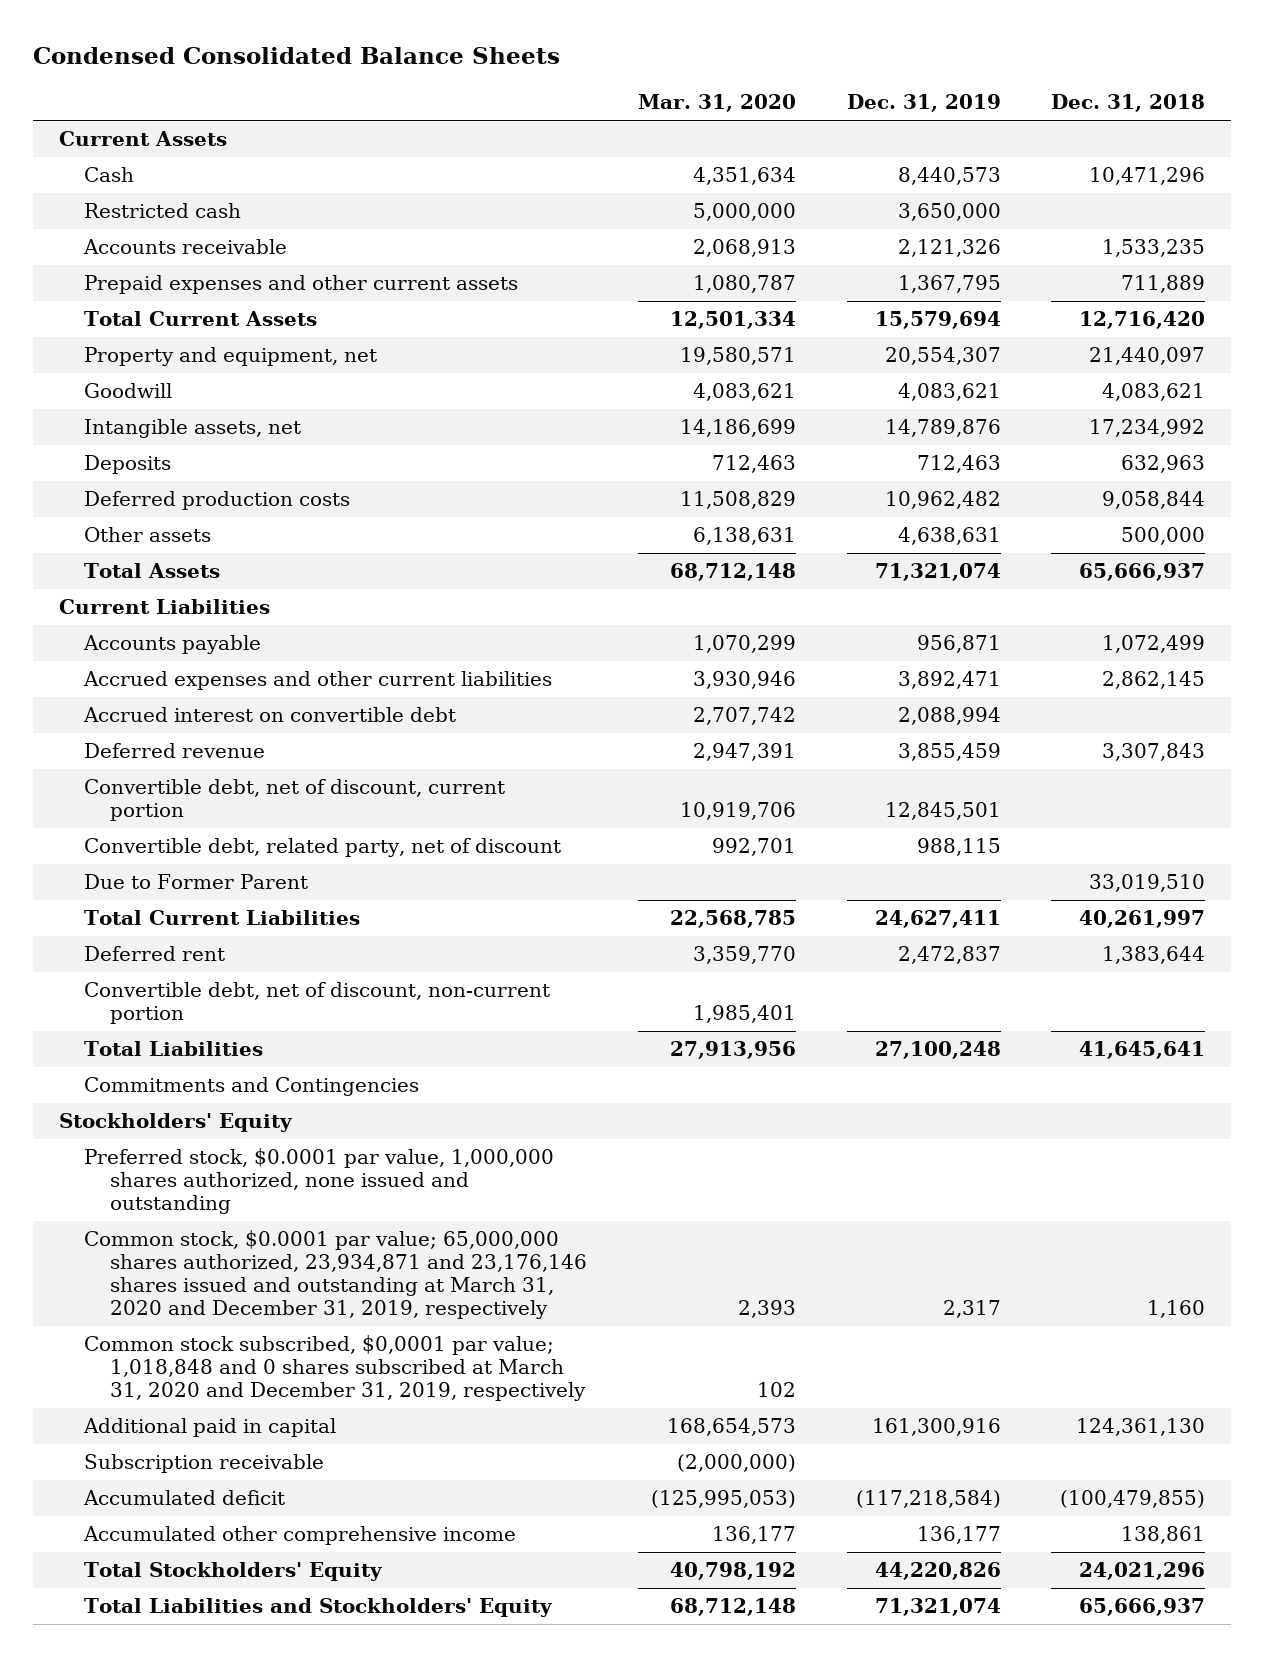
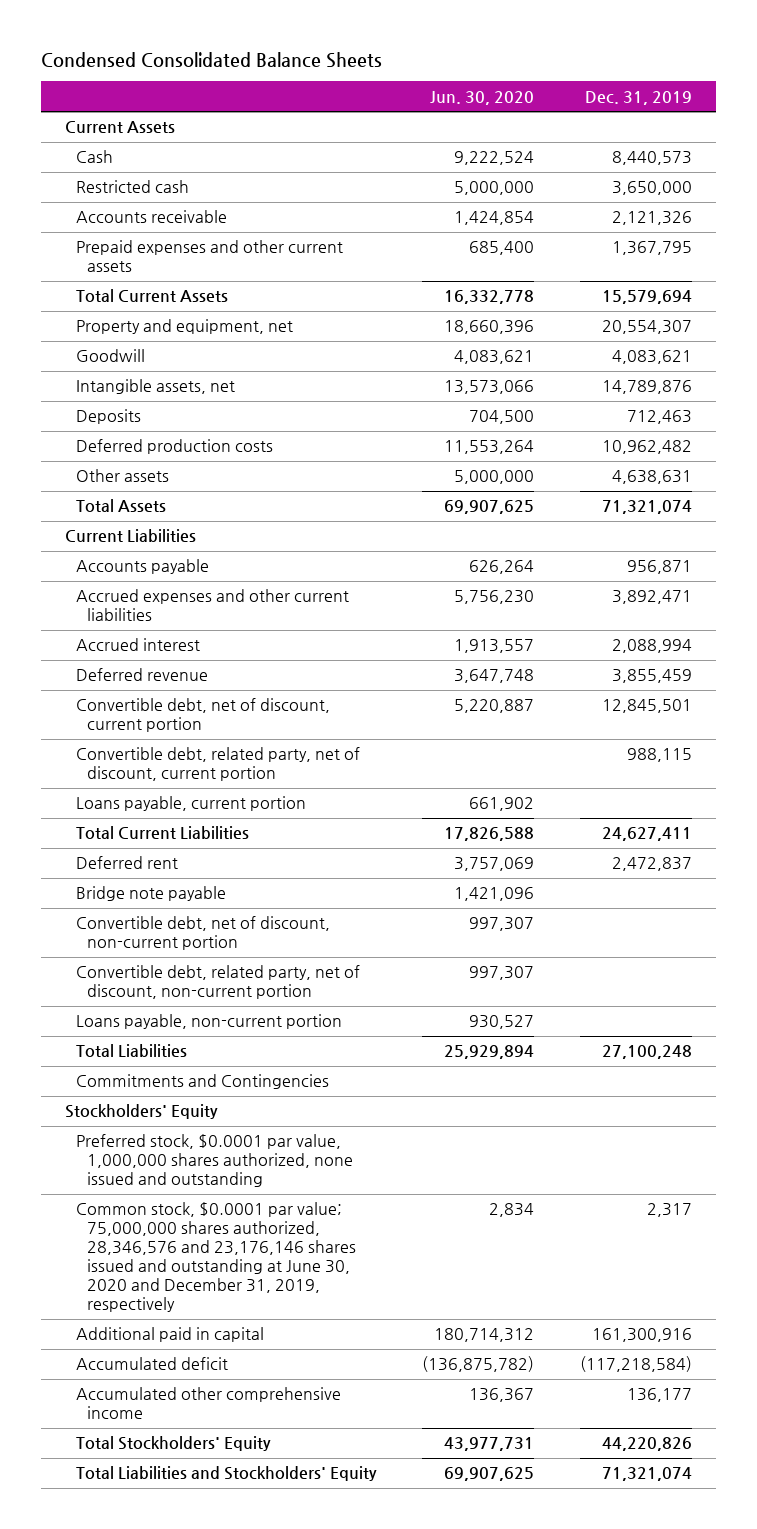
- | Mar. 31, 2020 | Dec. 31, 2019 | Dec. 31, 2018
+ | Jun. 30, 2020 | Dec. 31, 2019
- Accrued interest on convertible debt | 2,707,742 | 2,088,994 |
+ Accrued interest | 1,913,557 | 2,088,994
- Convertible debt, related party, net of discount | 992,701 | 988,115 |
- Due to Former Parent | | | 33,019,510
+ Convertible debt, related party, net of discount, current portion | | 988,115
+ Loans payable, current portion | 661,902 |
+ Bridge note payable | 1,421,096 |
+ Convertible debt, related party, net of discount, non-current portion | 997,307 |
+ Loans payable, non-current portion | 930,527 |
- Common stock, $0.0001 par value; 65,000,000 shares authorized, 23,934,871 and 23,176,146 shares issued and outstanding at March 31, 2020 and December 31, 2019, respectively | 2,393 | 2,317 | 1,160
- Common stock subscribed, $0,0001 par value; 1,018,848 and 0 shares subscribed at March 31, 2020 and December 31, 2019, respectively | 102 | |
+ Common stock, $0.0001 par value; 75,000,000 shares authorized, 28,346,576 and 23,176,146 shares issued and outstanding at June 30, 2020 and December 31, 2019, respectively | 2,834 | 2,317
- Subscription receivable | (2,000,000) | |

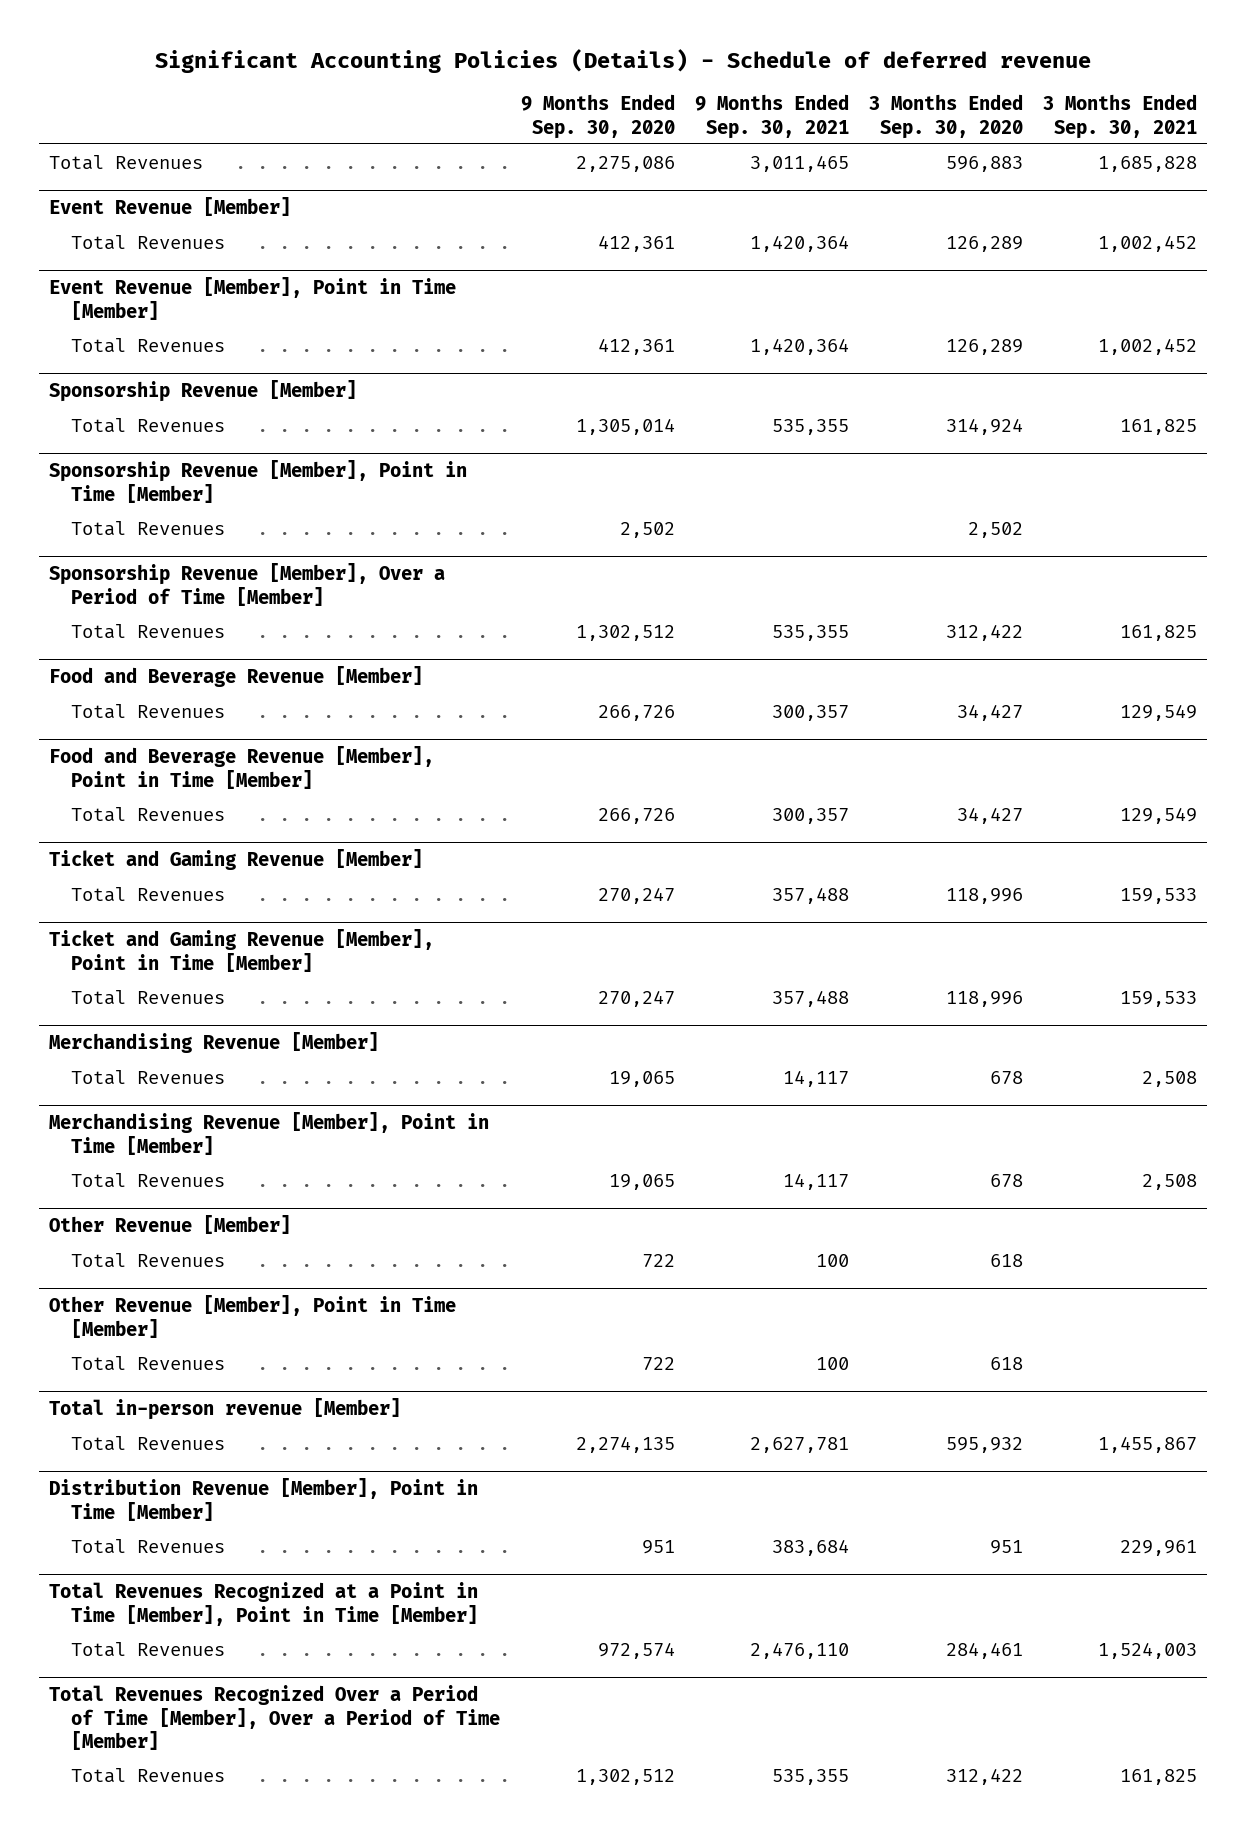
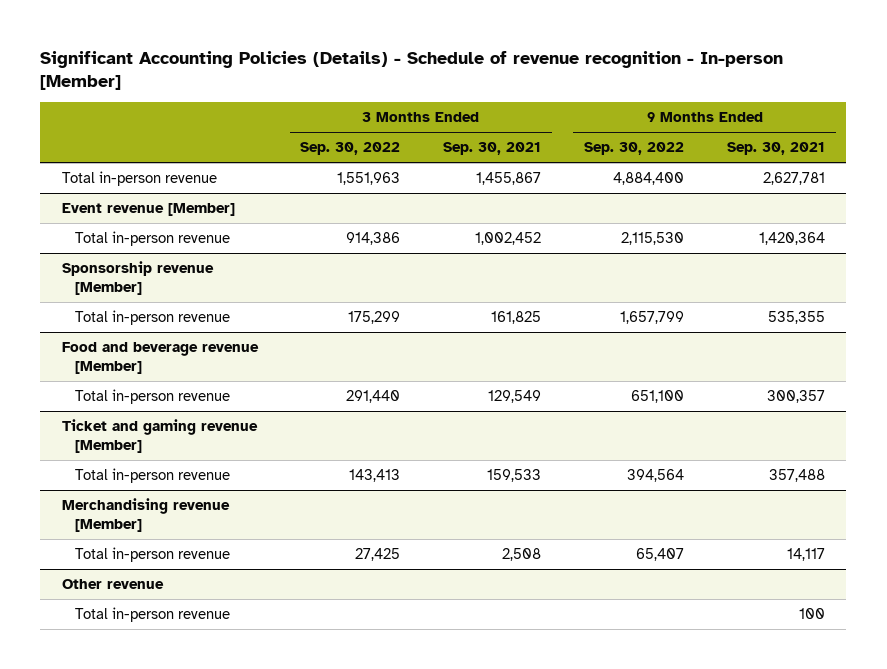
- Significant Accounting Policies (Details) - Schedule of deferred revenue
+ Significant Accounting Policies (Details) - Schedule of revenue recognition - In-person [Member]
- | 9 Months Ended Sep. 30, 2020 | 9 Months Ended Sep. 30, 2021 | 3 Months Ended Sep. 30, 2020 | 3 Months Ended Sep. 30, 2021
+ | 3 Months Ended Sep. 30, 2022 | 3 Months Ended Sep. 30, 2021 | 9 Months Ended Sep. 30, 2022 | 9 Months Ended Sep. 30, 2021
- Total Revenues | 2,275,086 | 3,011,465 | 596,883 | 1,685,828
- Event Revenue [Member]
- Total Revenues | 412,361 | 1,420,364 | 126,289 | 1,002,452
- Event Revenue [Member], Point in Time [Member]
- Total Revenues | 412,361 | 1,420,364 | 126,289 | 1,002,452
- Sponsorship Revenue [Member]
- Total Revenues | 1,305,014 | 535,355 | 314,924 | 161,825
- Sponsorship Revenue [Member], Point in Time [Member]
- Total Revenues | 2,502 | | 2,502 |
- Sponsorship Revenue [Member], Over a Period of Time [Member]
- Total Revenues | 1,302,512 | 535,355 | 312,422 | 161,825
- Food and Beverage Revenue [Member]
- Total Revenues | 266,726 | 300,357 | 34,427 | 129,549
- Food and Beverage Revenue [Member], Point in Time [Member]
- Total Revenues | 266,726 | 300,357 | 34,427 | 129,549
- Ticket and Gaming Revenue [Member]
- Total Revenues | 270,247 | 357,488 | 118,996 | 159,533
- Ticket and Gaming Revenue [Member], Point in Time [Member]
- Total Revenues | 270,247 | 357,488 | 118,996 | 159,533
- Merchandising Revenue [Member]
- Total Revenues | 19,065 | 14,117 | 678 | 2,508
- Merchandising Revenue [Member], Point in Time [Member]
- Total Revenues | 19,065 | 14,117 | 678 | 2,508
- Other Revenue [Member]
- Total Revenues | 722 | 100 | 618 |
- Other Revenue [Member], Point in Time [Member]
- Total Revenues | 722 | 100 | 618 |
- Total in-person revenue [Member]
- Total Revenues | 2,274,135 | 2,627,781 | 595,932 | 1,455,867
- Distribution Revenue [Member], Point in Time [Member]
- Total Revenues | 951 | 383,684 | 951 | 229,961
- Total Revenues Recognized at a Point in Time [Member], Point in Time [Member]
- Total Revenues | 972,574 | 2,476,110 | 284,461 | 1,524,003
- Total Revenues Recognized Over a Period of Time [Member], Over a Period of Time [Member]
- Total Revenues | 1,302,512 | 535,355 | 312,422 | 161,825
+ Total in-person revenue | 1,551,963 | 1,455,867 | 4,884,400 | 2,627,781
+ Event revenue [Member]
+ Total in-person revenue | 914,386 | 1,002,452 | 2,115,530 | 1,420,364
+ Sponsorship revenue [Member]
+ Total in-person revenue | 175,299 | 161,825 | 1,657,799 | 535,355
+ Food and beverage revenue [Member]
+ Total in-person revenue | 291,440 | 129,549 | 651,100 | 300,357
+ Ticket and gaming revenue [Member]
+ Total in-person revenue | 143,413 | 159,533 | 394,564 | 357,488
+ Merchandising revenue [Member]
+ Total in-person revenue | 27,425 | 2,508 | 65,407 | 14,117
+ Other revenue
+ Total in-person revenue | | | | 100

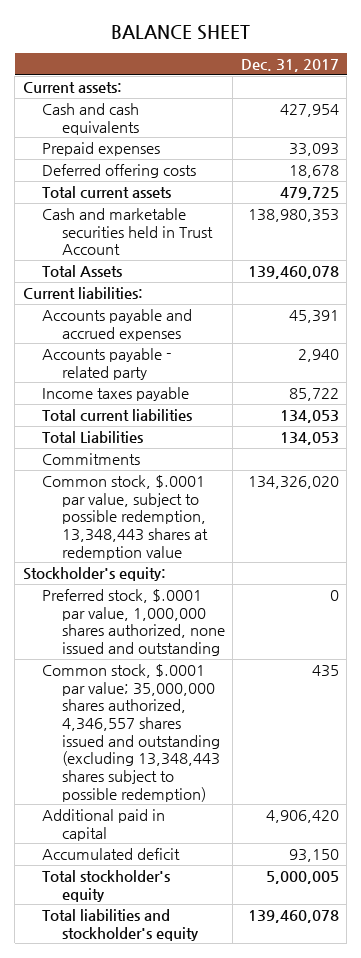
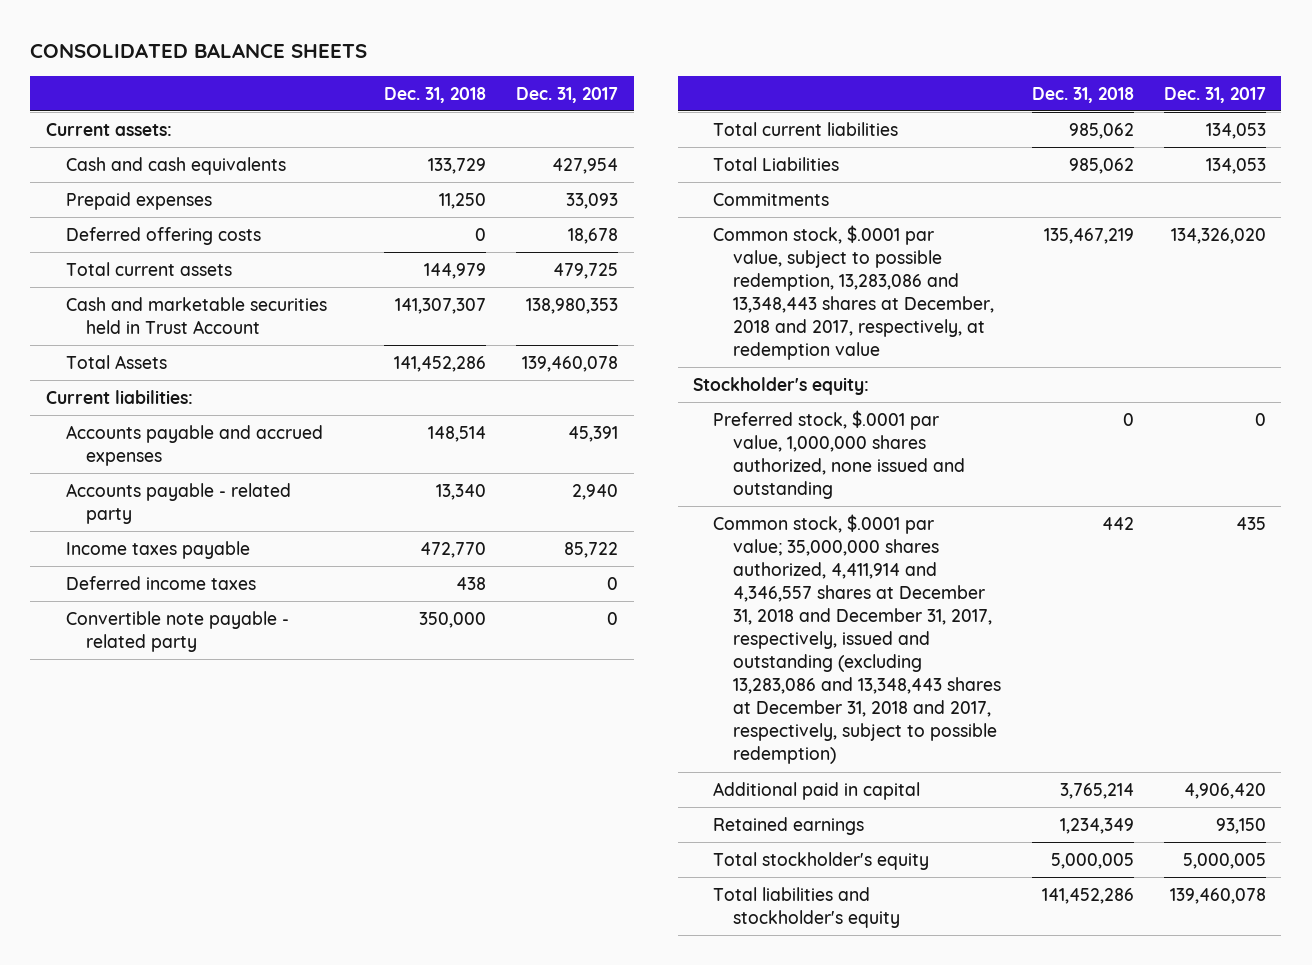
- BALANCE SHEET
+ CONSOLIDATED BALANCE SHEETS
- | Dec. 31, 2017
+ | Dec. 31, 2018 | Dec. 31, 2017
+ Deferred income taxes | 438 | 0
+ Convertible note payable - related party | 350,000 | 0
- Common stock, $.0001 par value, subject to possible redemption, 13,348,443 shares at redemption value | 134,326,020
+ Common stock, $.0001 par value, subject to possible redemption, 13,283,086 and 13,348,443 shares at December, 2018 and 2017, respectively, at redemption value | 135,467,219 | 134,326,020
- Common stock, $.0001 par value; 35,000,000 shares authorized, 4,346,557 shares issued and outstanding (excluding 13,348,443 shares subject to possible redemption) | 435
+ Common stock, $.0001 par value; 35,000,000 shares authorized, 4,411,914 and 4,346,557 shares at December 31, 2018 and December 31, 2017, respectively, issued and outstanding (excluding 13,283,086 and 13,348,443 shares at December 31, 2018 and 2017, respectively, subject to possible redemption) | 442 | 435
- Accumulated deficit | 93,150
+ Retained earnings | 1,234,349 | 93,150

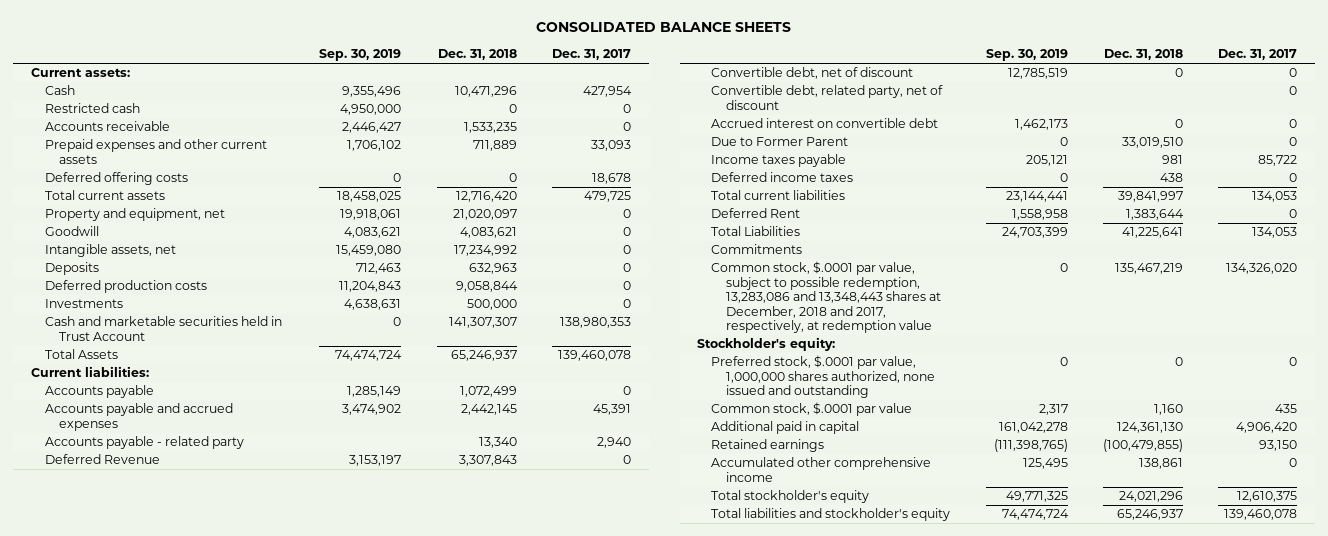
- | Dec. 31, 2018 | Dec. 31, 2017
+ | Sep. 30, 2019 | Dec. 31, 2018 | Dec. 31, 2017
- Cash and cash equivalents | 133,729 | 427,954
- Prepaid expenses | 11,250 | 33,093
+ Cash | 9,355,496 | 10,471,296 | 427,954
+ Restricted cash | 4,950,000 | 0 | 0
+ Accounts receivable | 2,446,427 | 1,533,235 | 0
+ Prepaid expenses and other current assets | 1,706,102 | 711,889 | 33,093
- Total current assets | 144,979 | 479,725
+ Total current assets | 18,458,025 | 12,716,420 | 479,725
+ Property and equipment, net | 19,918,061 | 21,020,097 | 0
+ Goodwill | 4,083,621 | 4,083,621 | 0
+ Intangible assets, net | 15,459,080 | 17,234,992 | 0
+ Deposits | 712,463 | 632,963 | 0
+ Deferred production costs | 11,204,843 | 9,058,844 | 0
+ Investments | 4,638,631 | 500,000 | 0
- Total Assets | 141,452,286 | 139,460,078
+ Total Assets | 74,474,724 | 65,246,937 | 139,460,078
- Accounts payable and accrued expenses | 148,514 | 45,391
+ Accounts payable | 1,285,149 | 1,072,499 | 0
+ Accounts payable and accrued expenses | 3,474,902 | 2,442,145 | 45,391
- Income taxes payable | 472,770 | 85,722
+ Deferred Revenue | 3,153,197 | 3,307,843 | 0
+ Convertible debt, net of discount | 12,785,519 | 0 | 0
+ Convertible debt, related party, net of discount | | | 0
+ Accrued interest on convertible debt | 1,462,173 | 0 | 0
+ Due to Former Parent | 0 | 33,019,510 | 0
+ Income taxes payable | 205,121 | 981 | 85,722
- Convertible note payable - related party | 350,000 | 0
- Total current liabilities | 985,062 | 134,053
- Total Liabilities | 985,062 | 134,053
+ Total current liabilities | 23,144,441 | 39,841,997 | 134,053
+ Deferred Rent | 1,558,958 | 1,383,644 | 0
+ Total Liabilities | 24,703,399 | 41,225,641 | 134,053
- Common stock, $.0001 par value; 35,000,000 shares authorized, 4,411,914 and 4,346,557 shares at December 31, 2018 and December 31, 2017, respectively, issued and outstanding (excluding 13,283,086 and 13,348,443 shares at December 31, 2018 and 2017, respectively, subject to possible redemption) | 442 | 435
- Additional paid in capital | 3,765,214 | 4,906,420
- Retained earnings | 1,234,349 | 93,150
- Total stockholder's equity | 5,000,005 | 5,000,005
- Total liabilities and stockholder's equity | 141,452,286 | 139,460,078
+ Common stock, $.0001 par value | 2,317 | 1,160 | 435
+ Additional paid in capital | 161,042,278 | 124,361,130 | 4,906,420
+ Retained earnings | (111,398,765) | (100,479,855) | 93,150
+ Accumulated other comprehensive income | 125,495 | 138,861 | 0
+ Total stockholder's equity | 49,771,325 | 24,021,296 | 12,610,375
+ Total liabilities and stockholder's equity | 74,474,724 | 65,246,937 | 139,460,078

